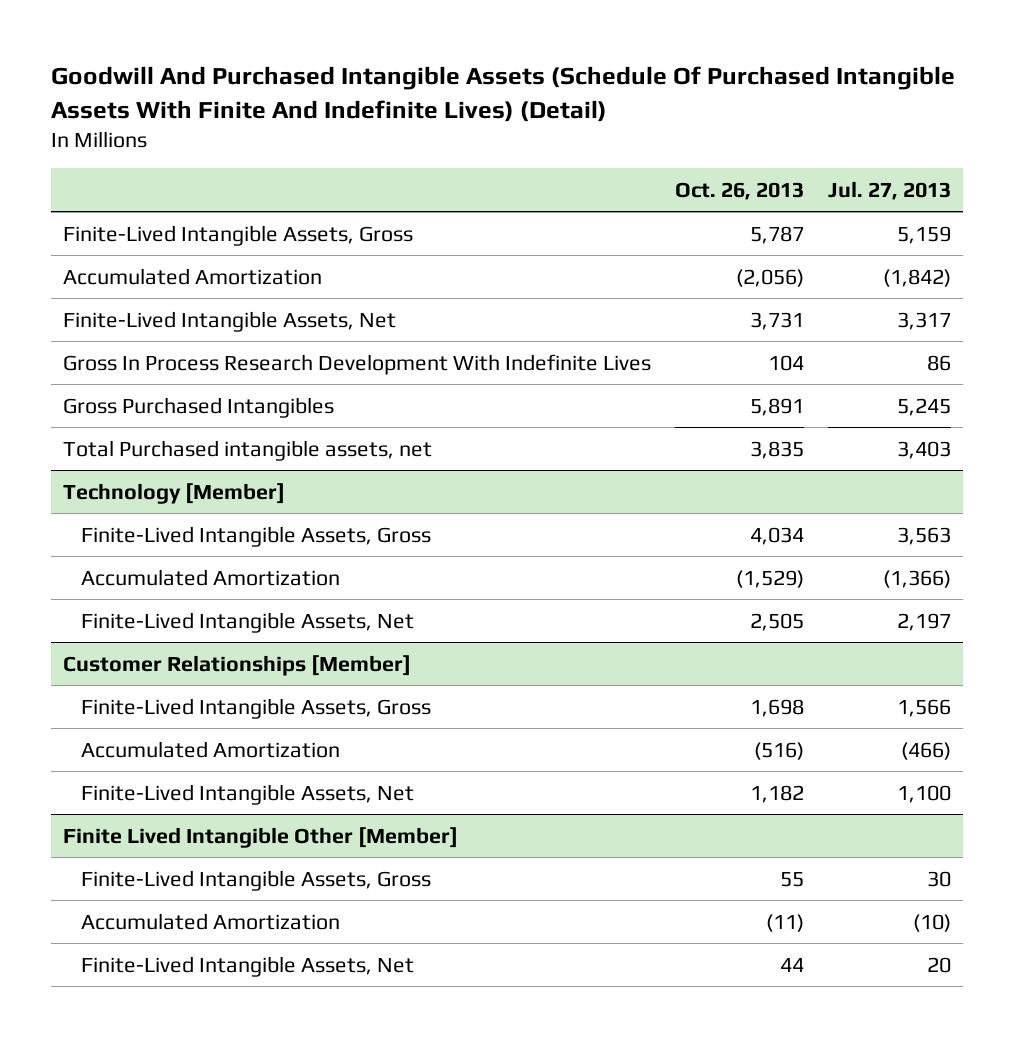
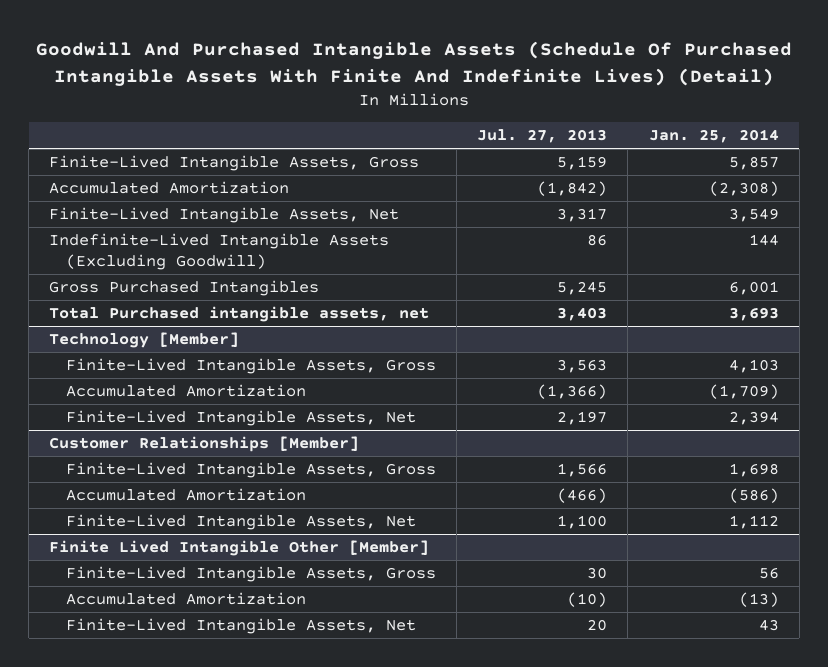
- | Oct. 26, 2013 | Jul. 27, 2013
+ | Jul. 27, 2013 | Jan. 25, 2014
- Gross In Process Research Development With Indefinite Lives | 104 | 86
+ Indefinite-Lived Intangible Assets (Excluding Goodwill) | 86 | 144

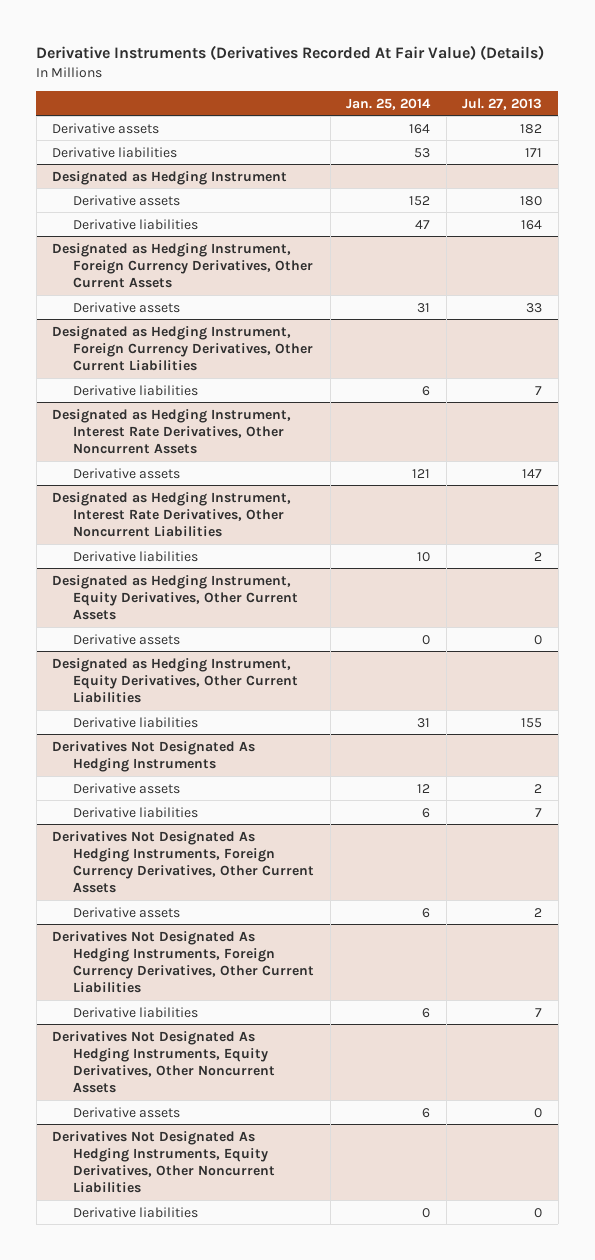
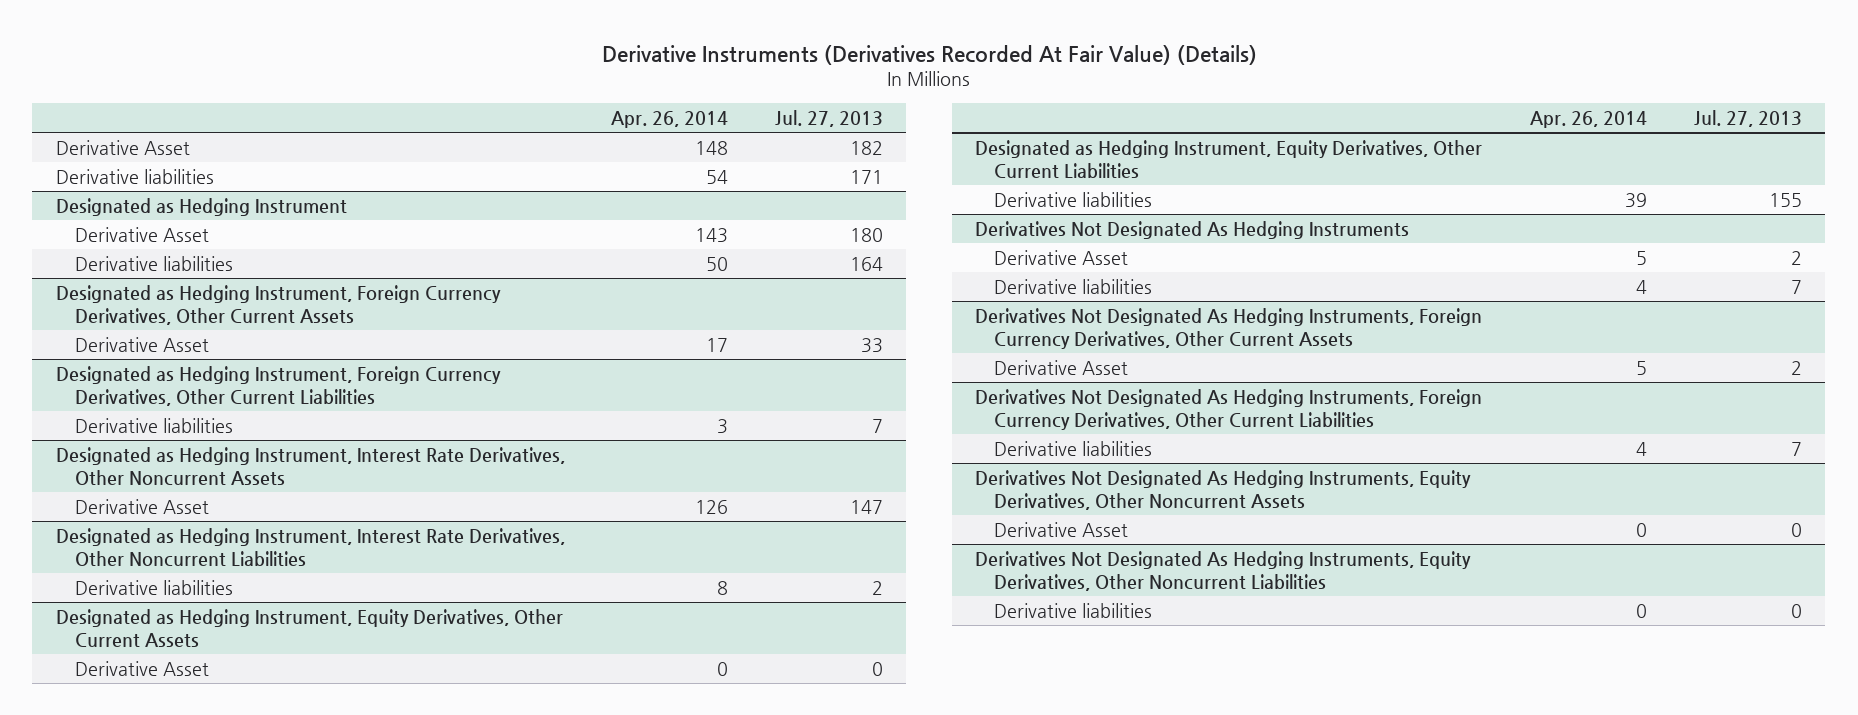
- | Jan. 25, 2014 | Jul. 27, 2013
+ | Apr. 26, 2014 | Jul. 27, 2013
- Derivative assets | 164 | 182
+ Derivative Asset | 148 | 182
@ Designated as Hedging Instrument
- Derivative assets | 152 | 180
+ Derivative Asset | 143 | 180
@ Designated as Hedging Instrument, Foreign Currency Derivatives, Other Current Assets
- Derivative assets | 31 | 33
+ Derivative Asset | 17 | 33
@ Designated as Hedging Instrument, Interest Rate Derivatives, Other Noncurrent Assets
- Derivative assets | 121 | 147
+ Derivative Asset | 126 | 147
@ Designated as Hedging Instrument, Equity Derivatives, Other Current Assets
- Derivative assets | 0 | 0
+ Derivative Asset | 0 | 0
@ Derivatives Not Designated As Hedging Instruments
- Derivative assets | 12 | 2
+ Derivative Asset | 5 | 2
@ Derivatives Not Designated As Hedging Instruments, Foreign Currency Derivatives, Other Current Assets
- Derivative assets | 6 | 2
+ Derivative Asset | 5 | 2
@ Derivatives Not Designated As Hedging Instruments, Equity Derivatives, Other Noncurrent Assets
- Derivative assets | 6 | 0
+ Derivative Asset | 0 | 0

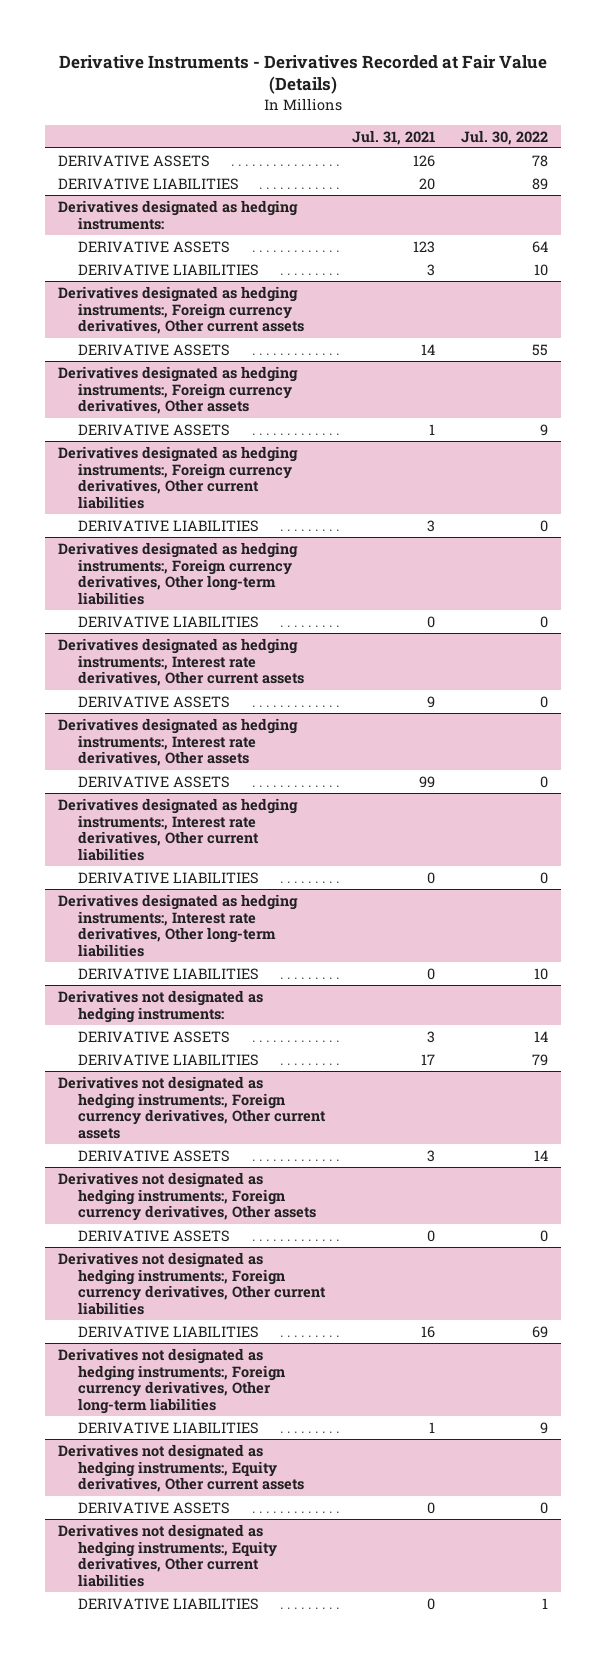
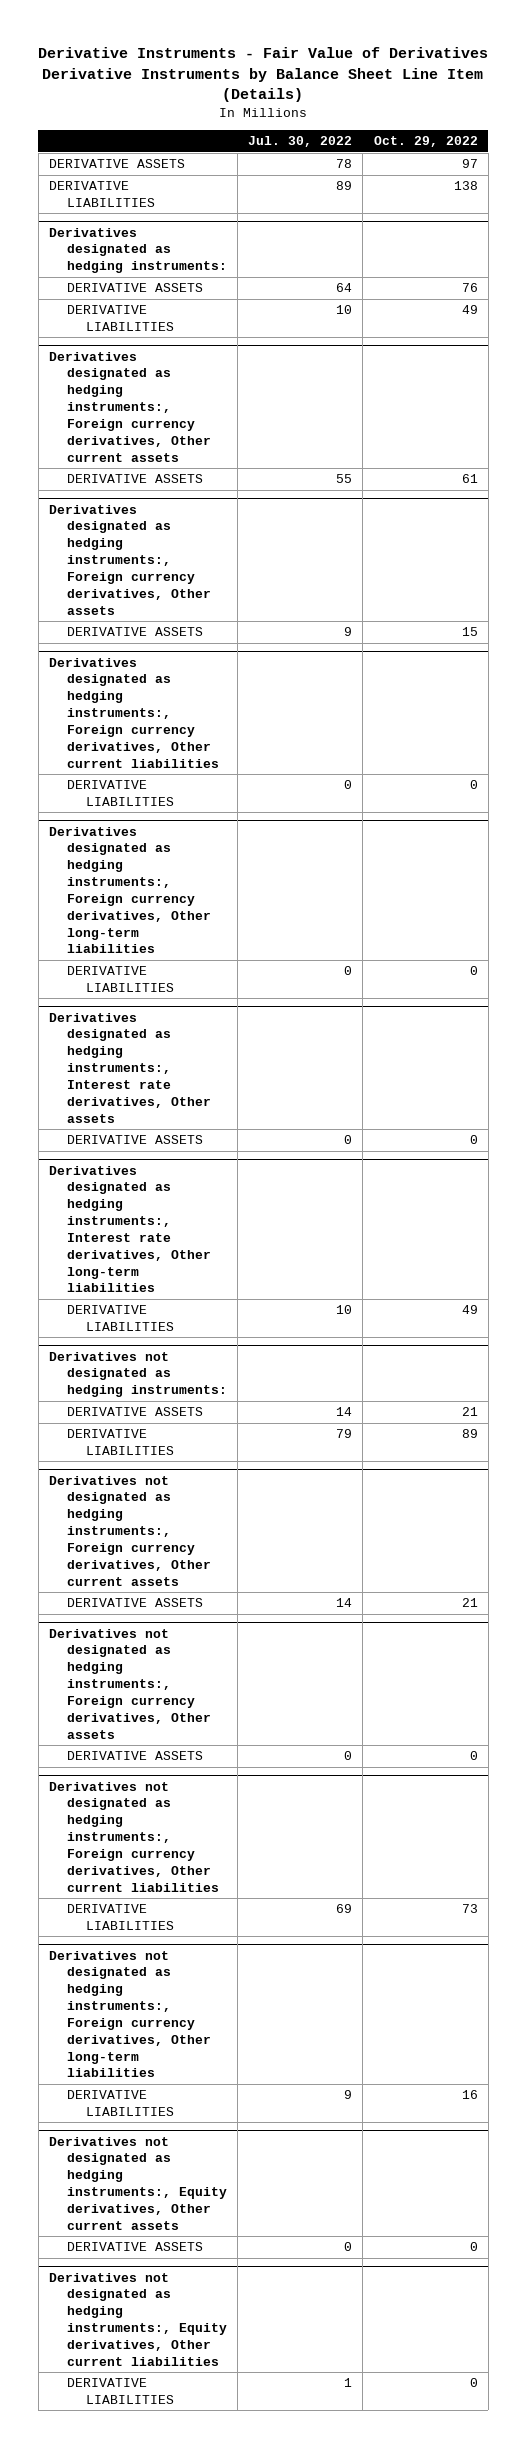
- Derivative Instruments - Derivatives Recorded at Fair Value (Details)
+ Derivative Instruments - Fair Value of Derivatives Derivative Instruments by Balance Sheet Line Item (Details)
- | Jul. 31, 2021 | Jul. 30, 2022
+ | Jul. 30, 2022 | Oct. 29, 2022
- Derivatives designated as hedging instruments:, Interest rate derivatives, Other current assets
- DERIVATIVE ASSETS | 9 | 0
- Derivatives designated as hedging instruments:, Interest rate derivatives, Other current liabilities
- DERIVATIVE LIABILITIES | 0 | 0

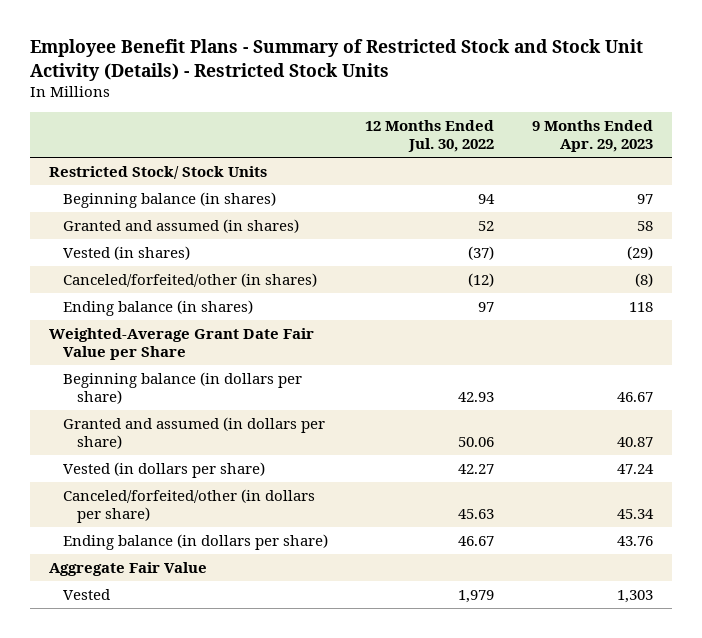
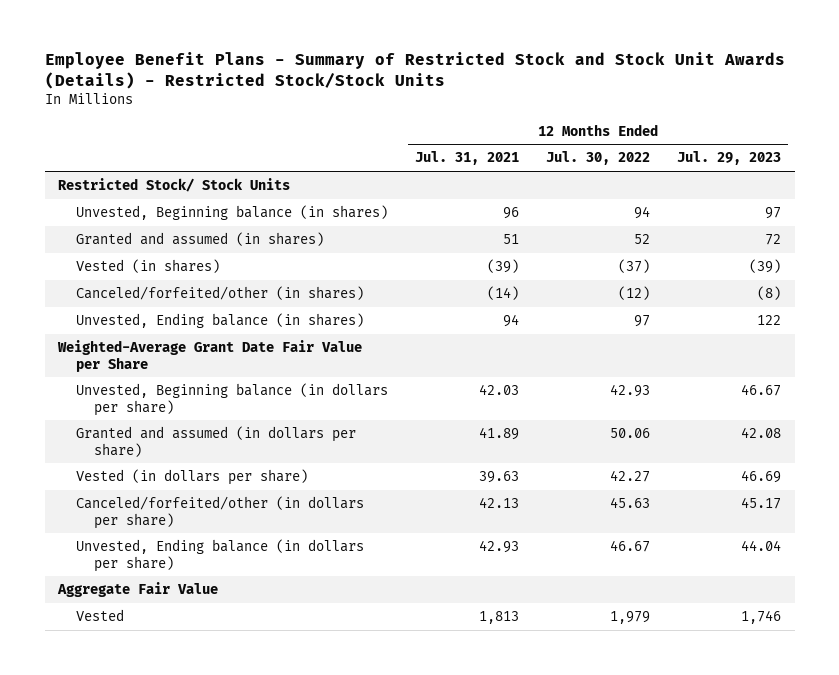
- Employee Benefit Plans - Summary of Restricted Stock and Stock Unit Activity (Details) - Restricted Stock Units
+ Employee Benefit Plans - Summary of Restricted Stock and Stock Unit Awards (Details) - Restricted Stock/Stock Units
- | 12 Months Ended Jul. 30, 2022 | 9 Months Ended Apr. 29, 2023
+ | 12 Months Ended Jul. 31, 2021 | 12 Months Ended Jul. 30, 2022 | 12 Months Ended Jul. 29, 2023
- Beginning balance (in shares) | 94 | 97
+ Unvested, Beginning balance (in shares) | 96 | 94 | 97
- Ending balance (in shares) | 97 | 118
+ Unvested, Ending balance (in shares) | 94 | 97 | 122
- Beginning balance (in dollars per share) | 42.93 | 46.67
+ Unvested, Beginning balance (in dollars per share) | 42.03 | 42.93 | 46.67
- Ending balance (in dollars per share) | 46.67 | 43.76
+ Unvested, Ending balance (in dollars per share) | 42.93 | 46.67 | 44.04

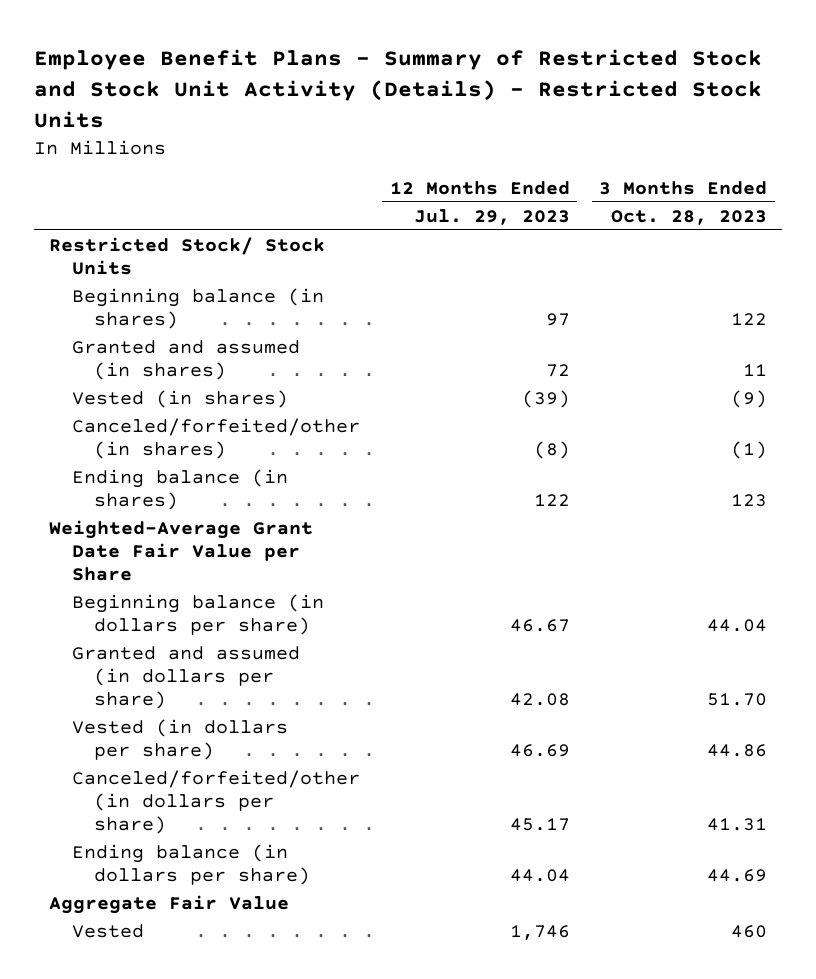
- Employee Benefit Plans - Summary of Restricted Stock and Stock Unit Awards (Details) - Restricted Stock/Stock Units
+ Employee Benefit Plans - Summary of Restricted Stock and Stock Unit Activity (Details) - Restricted Stock Units
- | 12 Months Ended Jul. 31, 2021 | 12 Months Ended Jul. 30, 2022 | 12 Months Ended Jul. 29, 2023
+ | 12 Months Ended Jul. 29, 2023 | 3 Months Ended Oct. 28, 2023
- Unvested, Beginning balance (in shares) | 96 | 94 | 97
+ Beginning balance (in shares) | 97 | 122
- Unvested, Ending balance (in shares) | 94 | 97 | 122
+ Ending balance (in shares) | 122 | 123
- Unvested, Beginning balance (in dollars per share) | 42.03 | 42.93 | 46.67
+ Beginning balance (in dollars per share) | 46.67 | 44.04
- Unvested, Ending balance (in dollars per share) | 42.93 | 46.67 | 44.04
+ Ending balance (in dollars per share) | 44.04 | 44.69

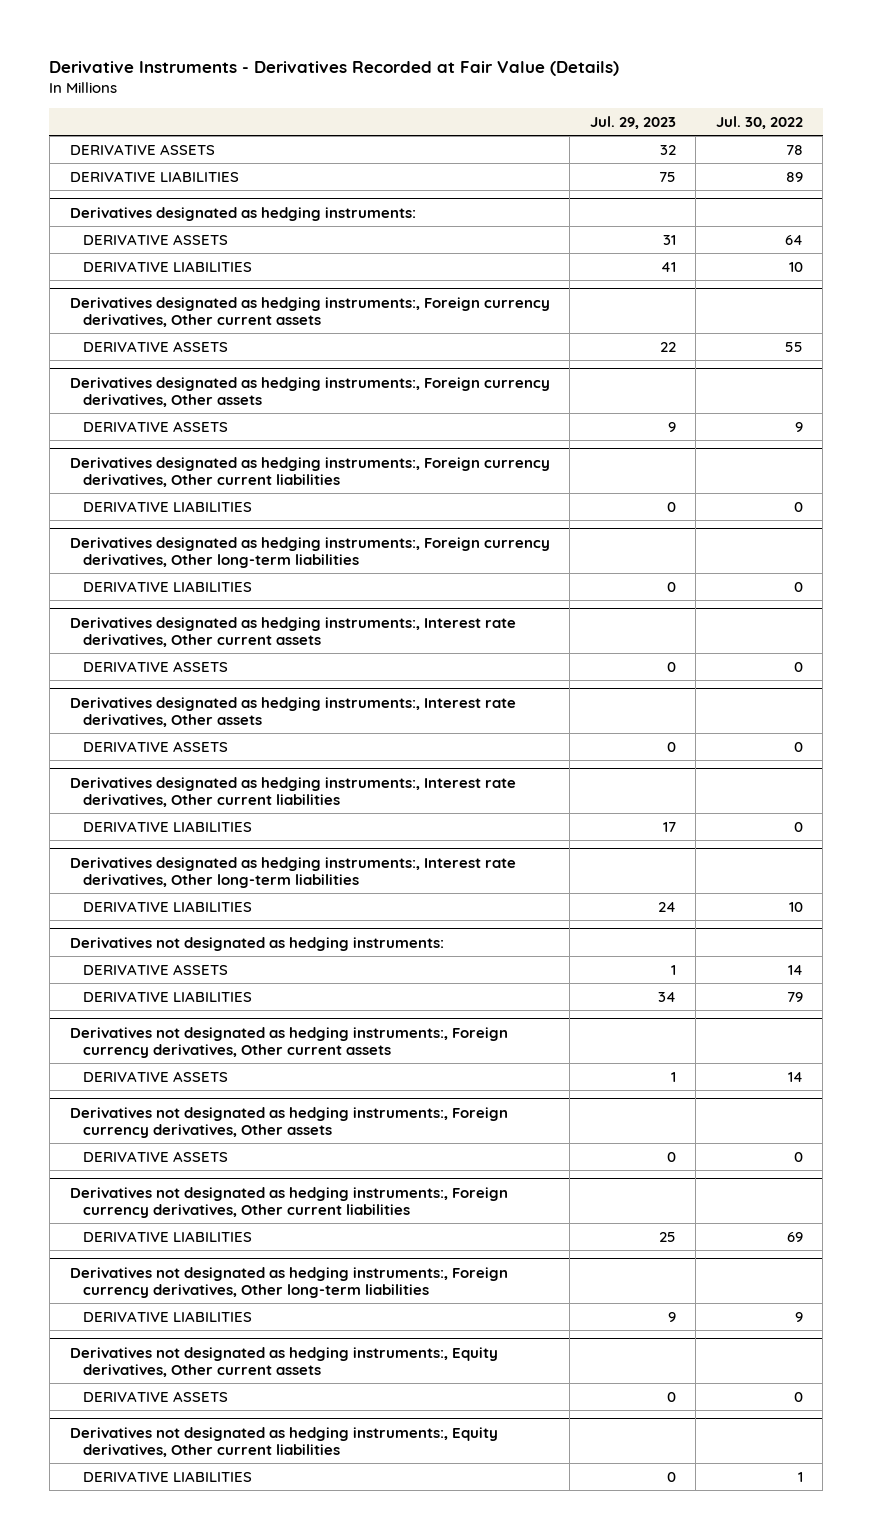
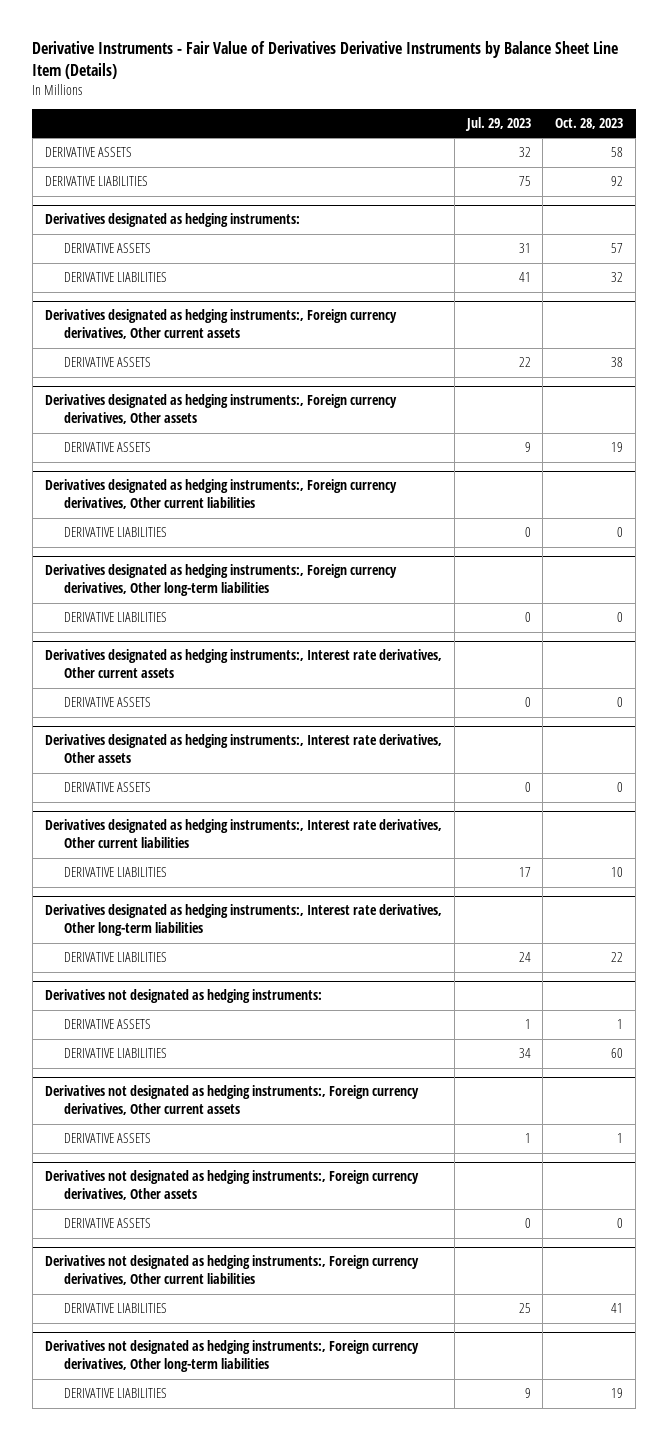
- Derivative Instruments - Derivatives Recorded at Fair Value (Details)
+ Derivative Instruments - Fair Value of Derivatives Derivative Instruments by Balance Sheet Line Item (Details)
- | Jul. 29, 2023 | Jul. 30, 2022
+ | Jul. 29, 2023 | Oct. 28, 2023
- Derivatives not designated as hedging instruments:, Equity derivatives, Other current assets
- DERIVATIVE ASSETS | 0 | 0
- Derivatives not designated as hedging instruments:, Equity derivatives, Other current liabilities
- DERIVATIVE LIABILITIES | 0 | 1

